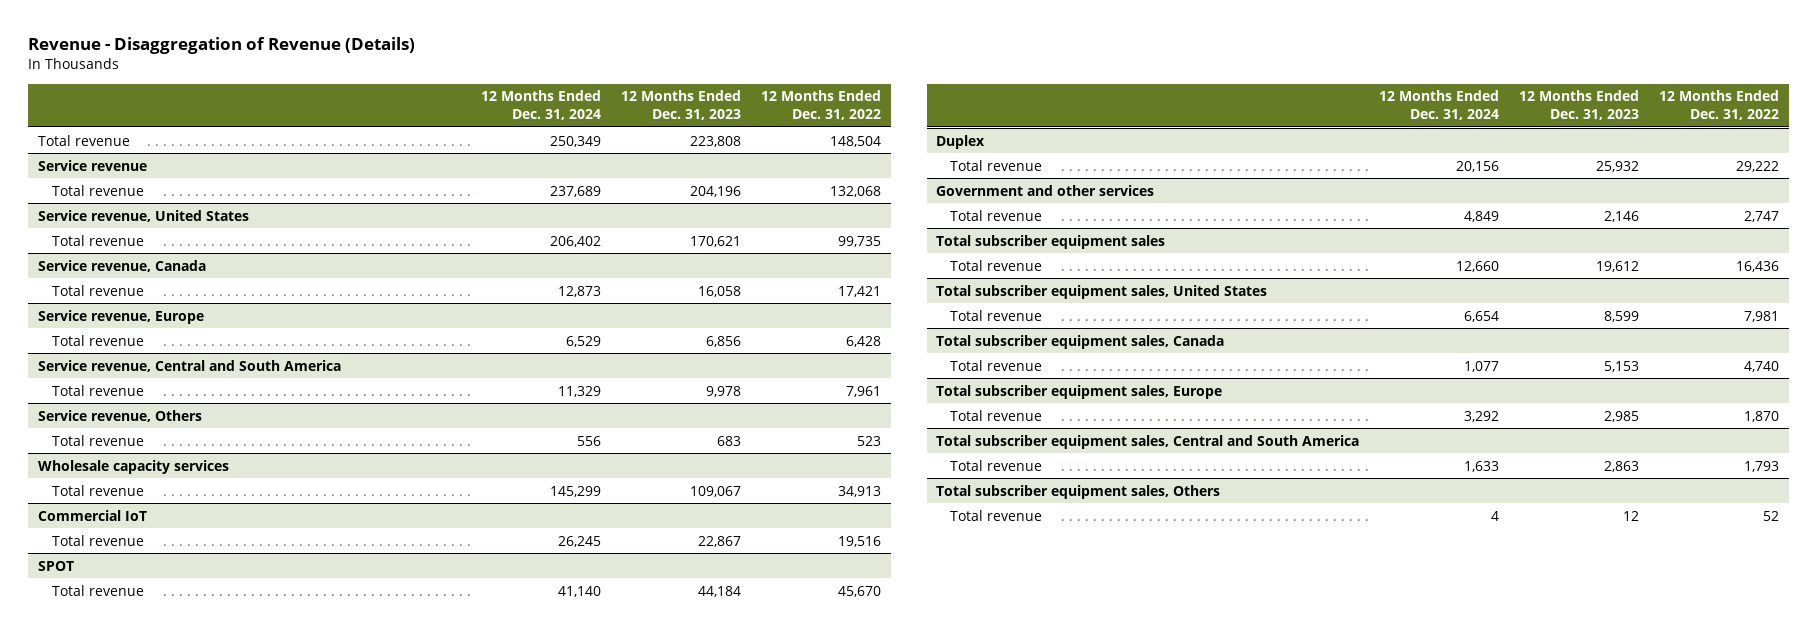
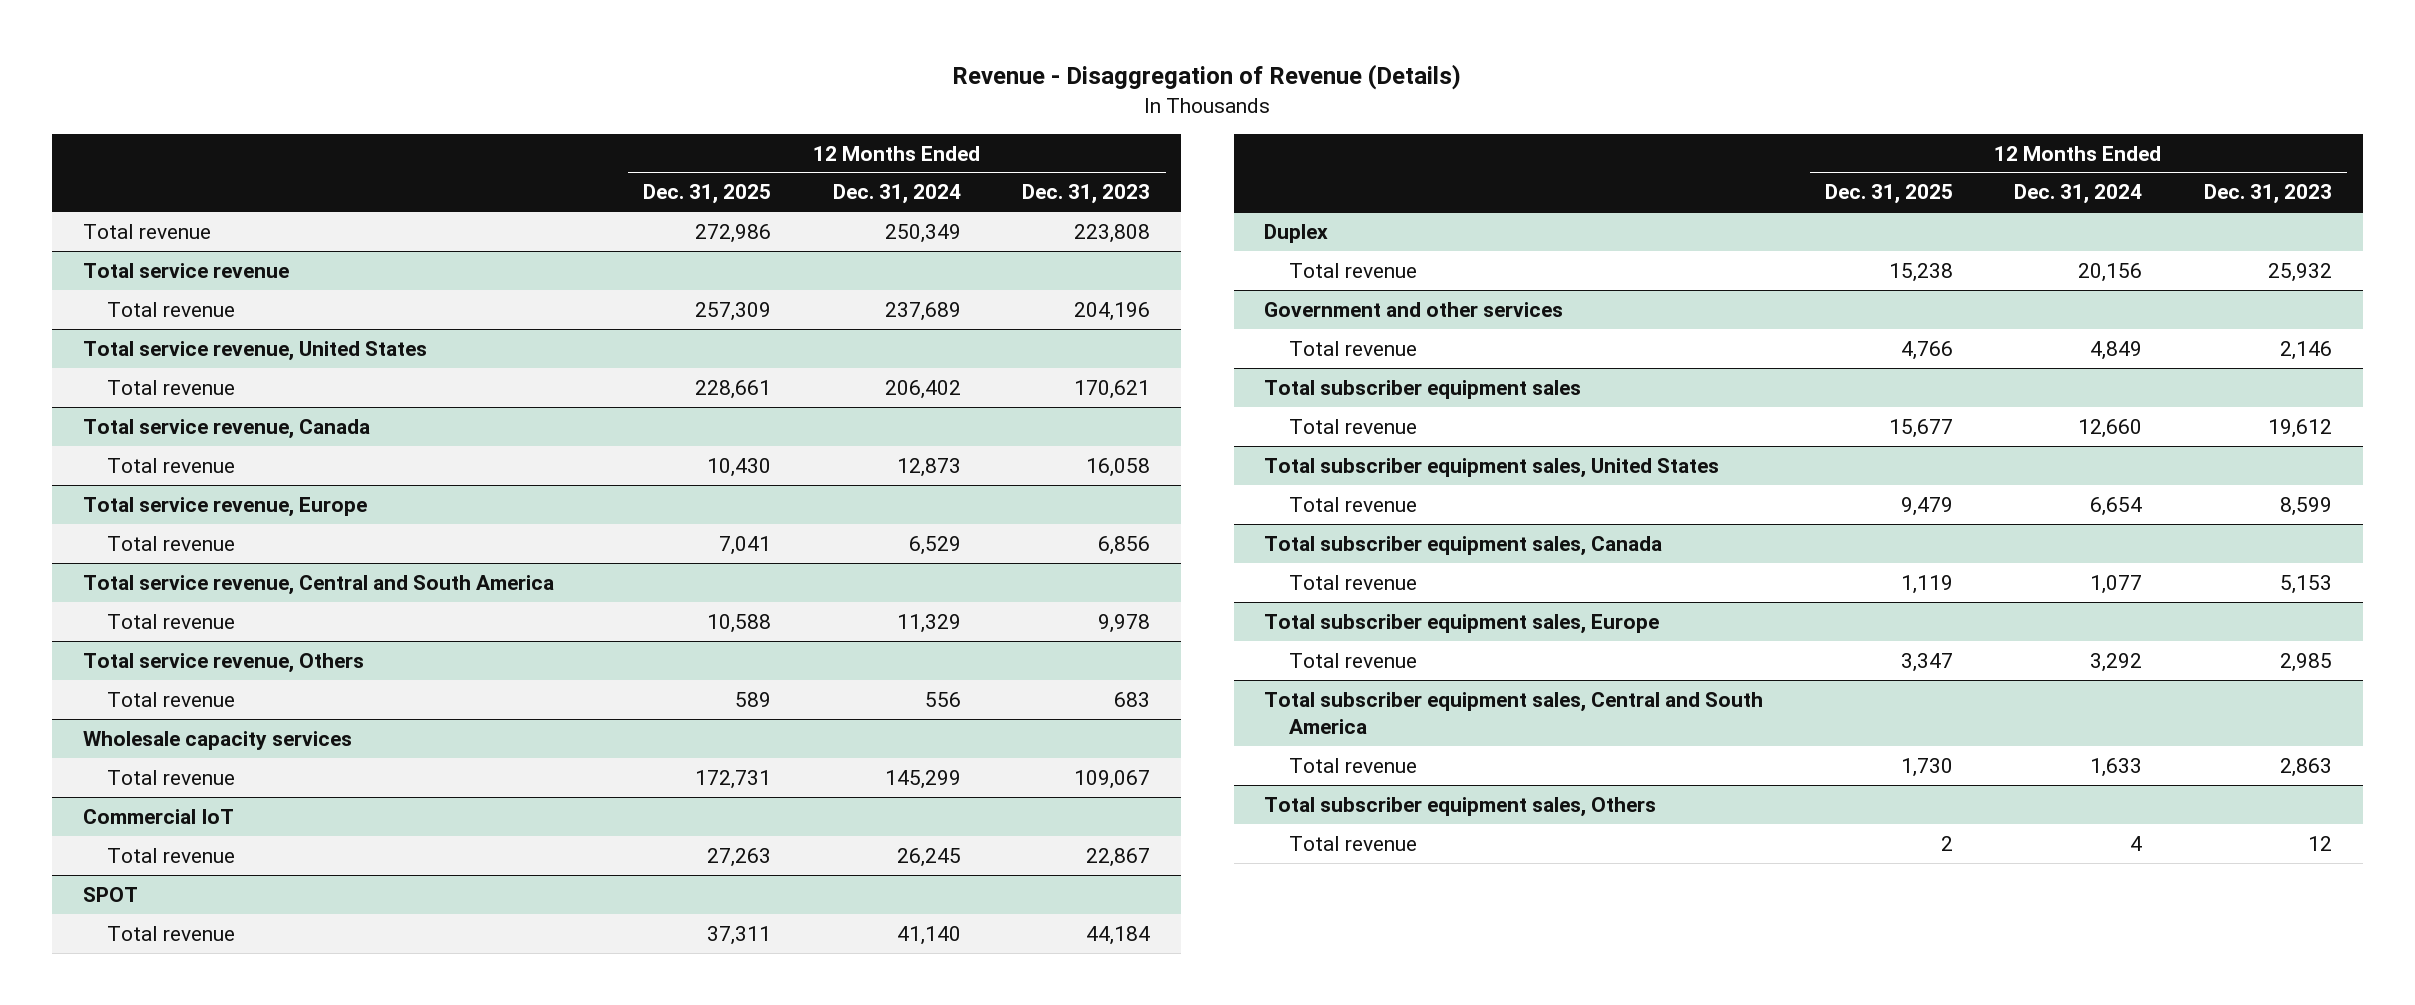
- | 12 Months Ended Dec. 31, 2024 | 12 Months Ended Dec. 31, 2023 | 12 Months Ended Dec. 31, 2022
+ | 12 Months Ended Dec. 31, 2025 | 12 Months Ended Dec. 31, 2024 | 12 Months Ended Dec. 31, 2023
- Service revenue
+ Total service revenue
- Service revenue, United States
+ Total service revenue, United States
- Service revenue, Canada
+ Total service revenue, Canada
- Service revenue, Europe
+ Total service revenue, Europe
- Service revenue, Central and South America
+ Total service revenue, Central and South America
- Service revenue, Others
+ Total service revenue, Others

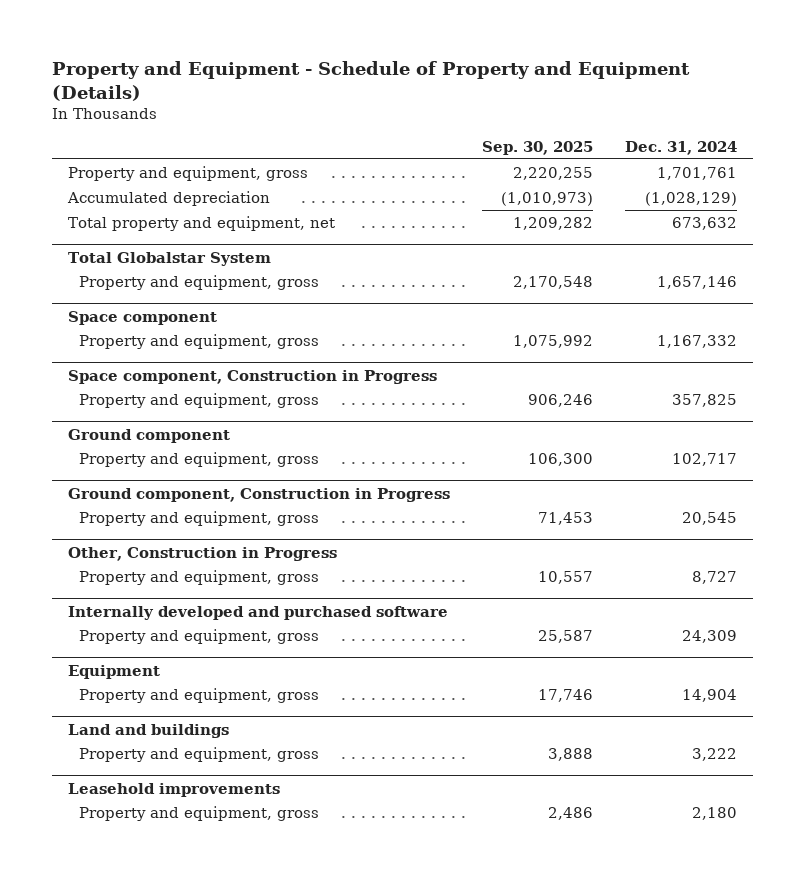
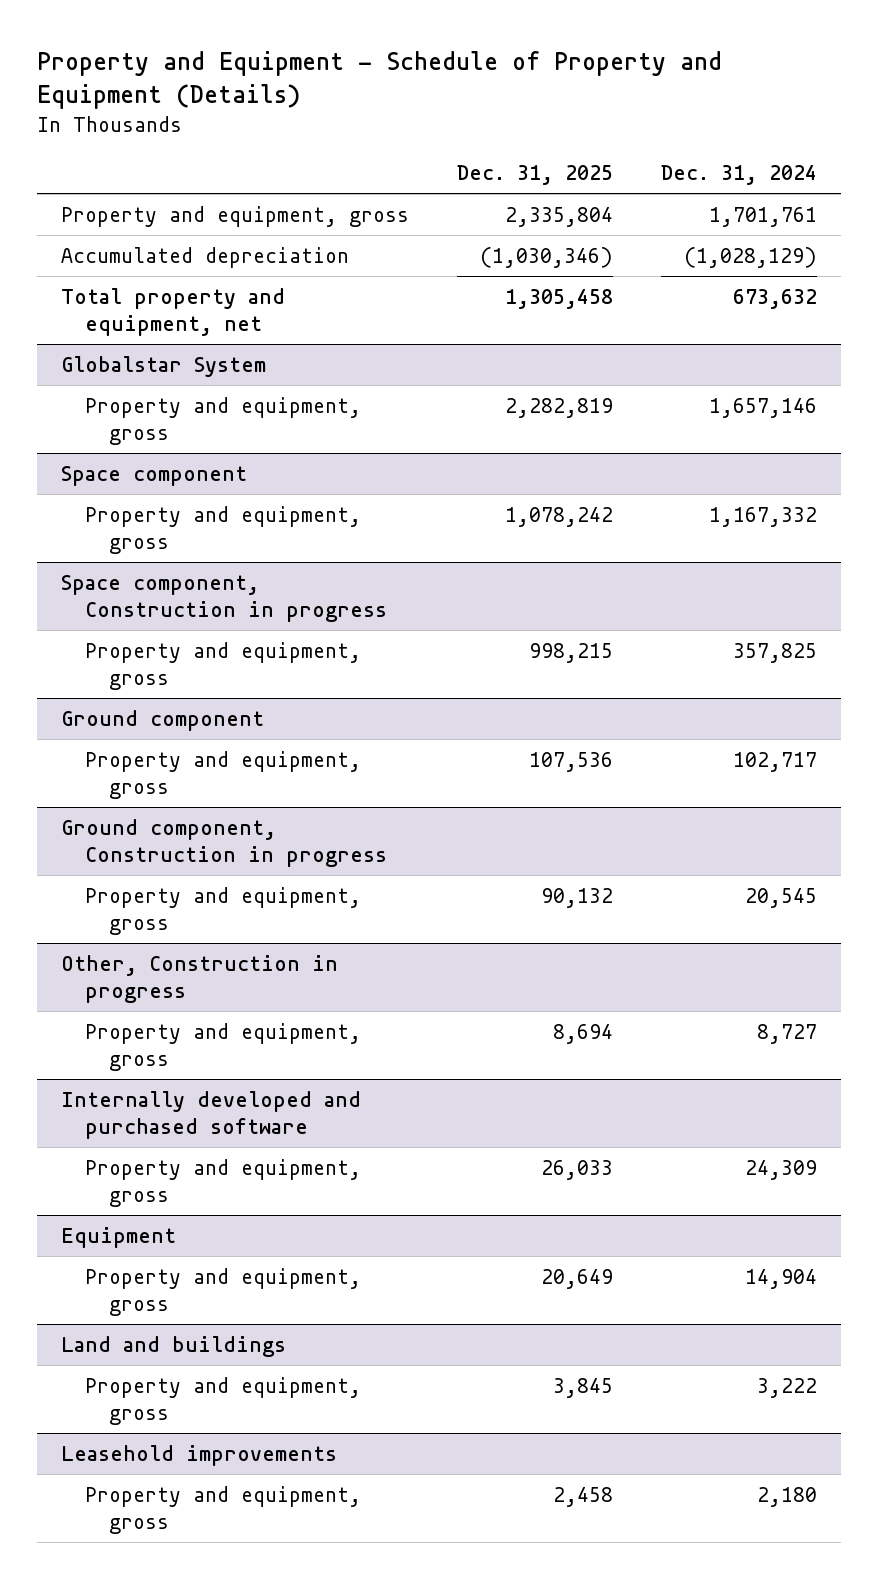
- | Sep. 30, 2025 | Dec. 31, 2024
+ | Dec. 31, 2025 | Dec. 31, 2024
- Total Globalstar System
+ Globalstar System
- Space component, Construction in Progress
+ Space component, Construction in progress
- Ground component, Construction in Progress
+ Ground component, Construction in progress
- Other, Construction in Progress
+ Other, Construction in progress

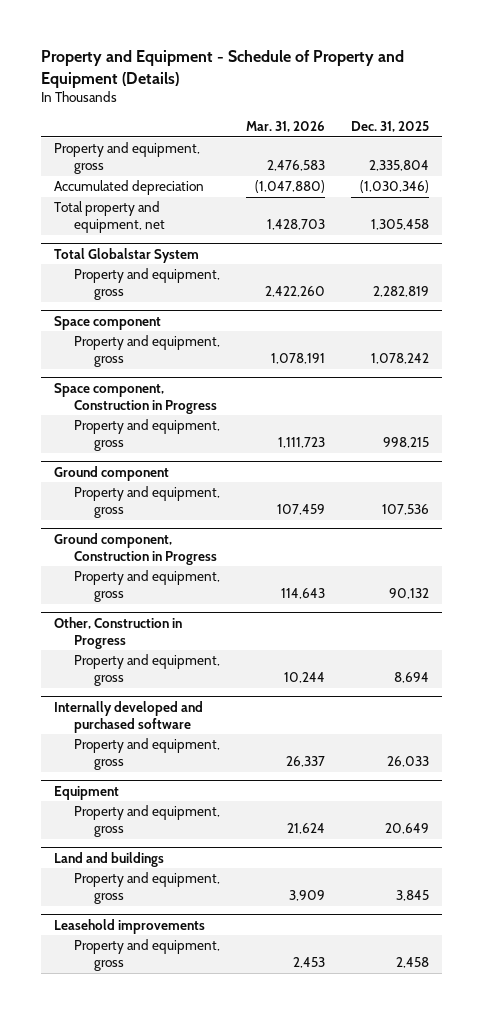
- | Dec. 31, 2025 | Dec. 31, 2024
+ | Mar. 31, 2026 | Dec. 31, 2025
- Globalstar System
+ Total Globalstar System
- Space component, Construction in progress
+ Space component, Construction in Progress
- Ground component, Construction in progress
+ Ground component, Construction in Progress
- Other, Construction in progress
+ Other, Construction in Progress

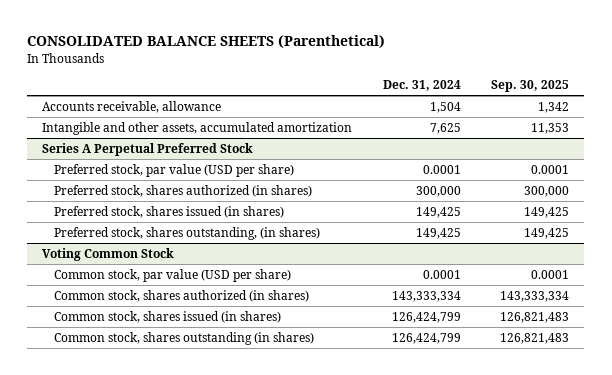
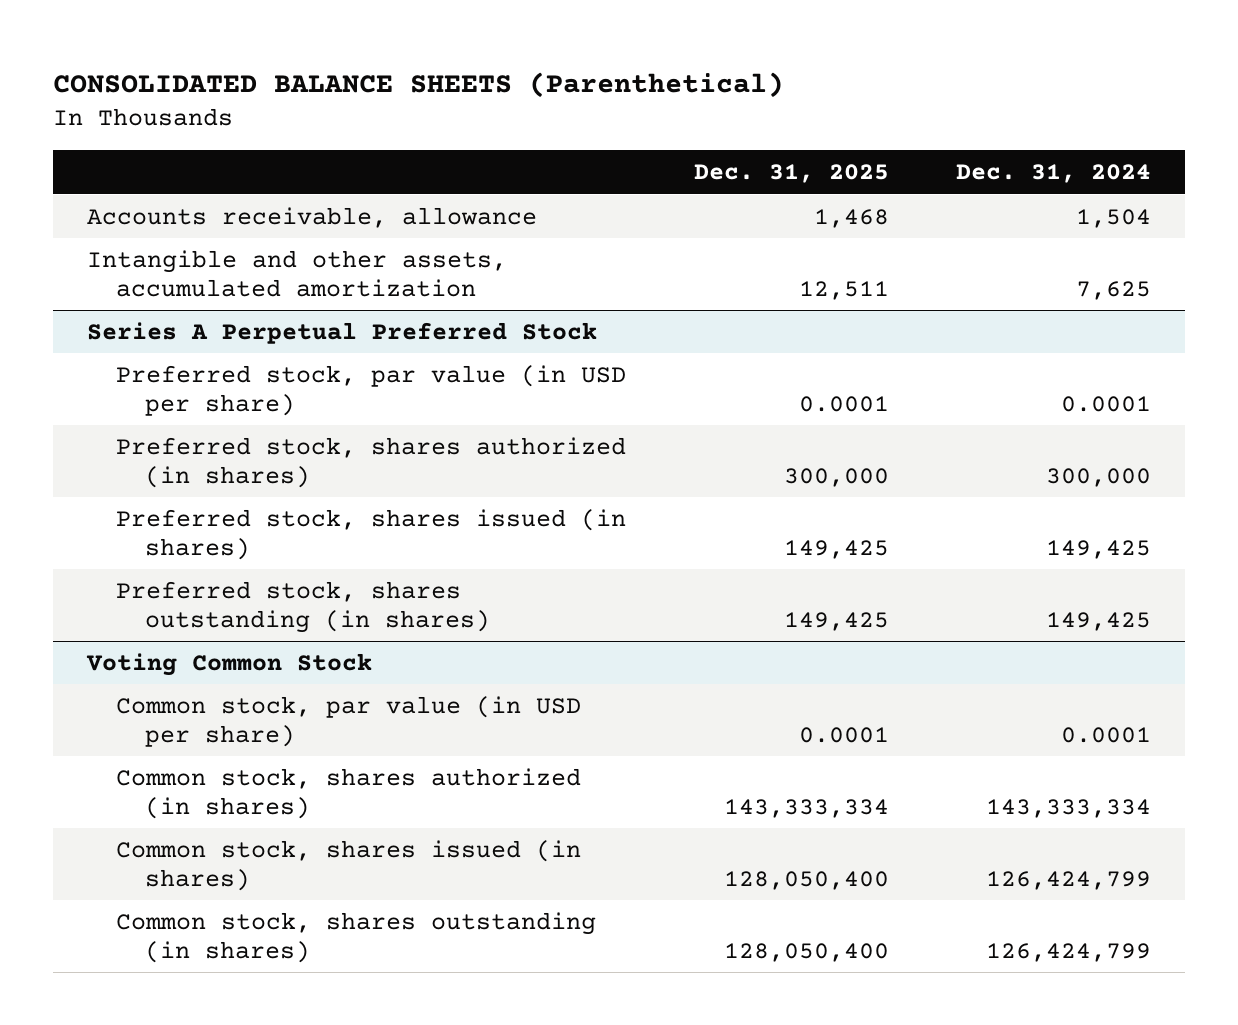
- | Dec. 31, 2024 | Sep. 30, 2025
+ | Dec. 31, 2025 | Dec. 31, 2024
@ Series A Perpetual Preferred Stock
- Preferred stock, par value (USD per share) | 0.0001 | 0.0001
+ Preferred stock, par value (in USD per share) | 0.0001 | 0.0001
- Preferred stock, shares outstanding, (in shares) | 149,425 | 149,425
+ Preferred stock, shares outstanding (in shares) | 149,425 | 149,425
@ Voting Common Stock
- Common stock, par value (USD per share) | 0.0001 | 0.0001
+ Common stock, par value (in USD per share) | 0.0001 | 0.0001

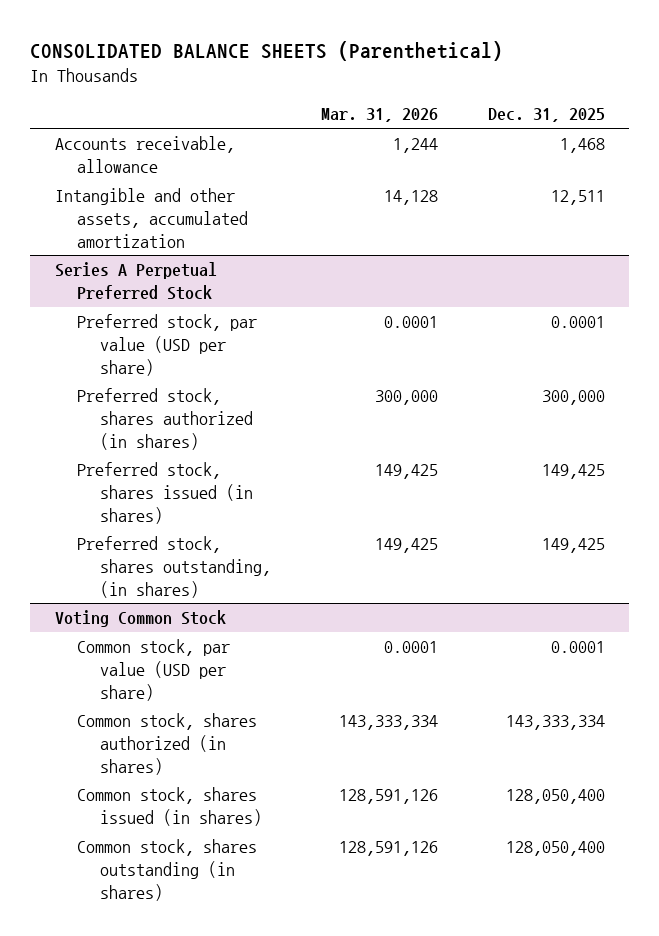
- | Dec. 31, 2025 | Dec. 31, 2024
+ | Mar. 31, 2026 | Dec. 31, 2025
@ Series A Perpetual Preferred Stock
- Preferred stock, par value (in USD per share) | 0.0001 | 0.0001
+ Preferred stock, par value (USD per share) | 0.0001 | 0.0001
- Preferred stock, shares outstanding (in shares) | 149,425 | 149,425
+ Preferred stock, shares outstanding, (in shares) | 149,425 | 149,425
@ Voting Common Stock
- Common stock, par value (in USD per share) | 0.0001 | 0.0001
+ Common stock, par value (USD per share) | 0.0001 | 0.0001

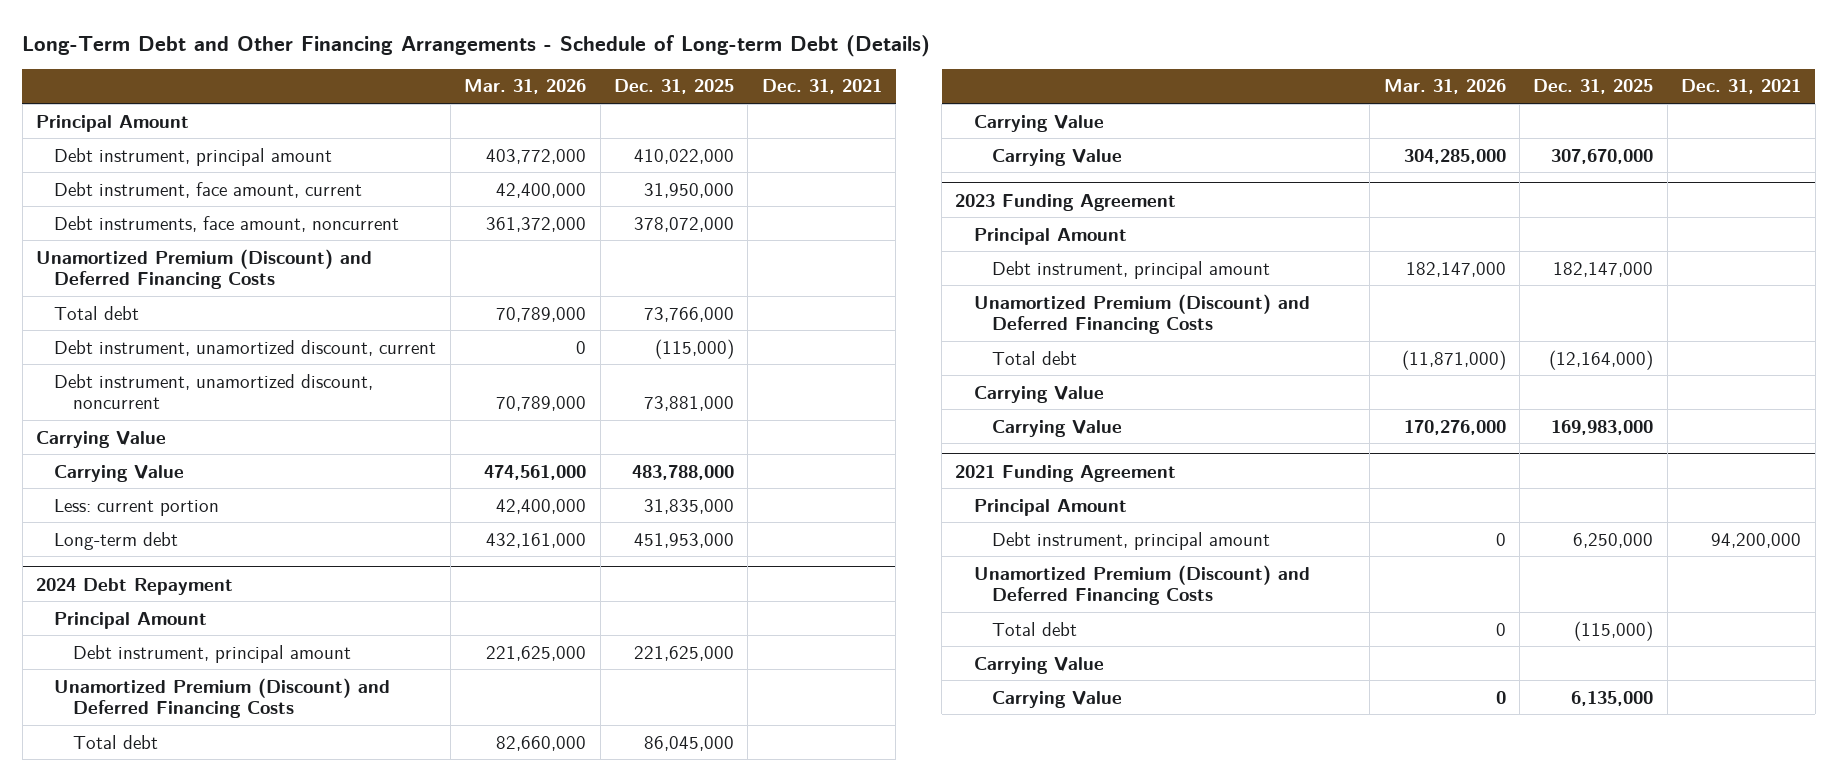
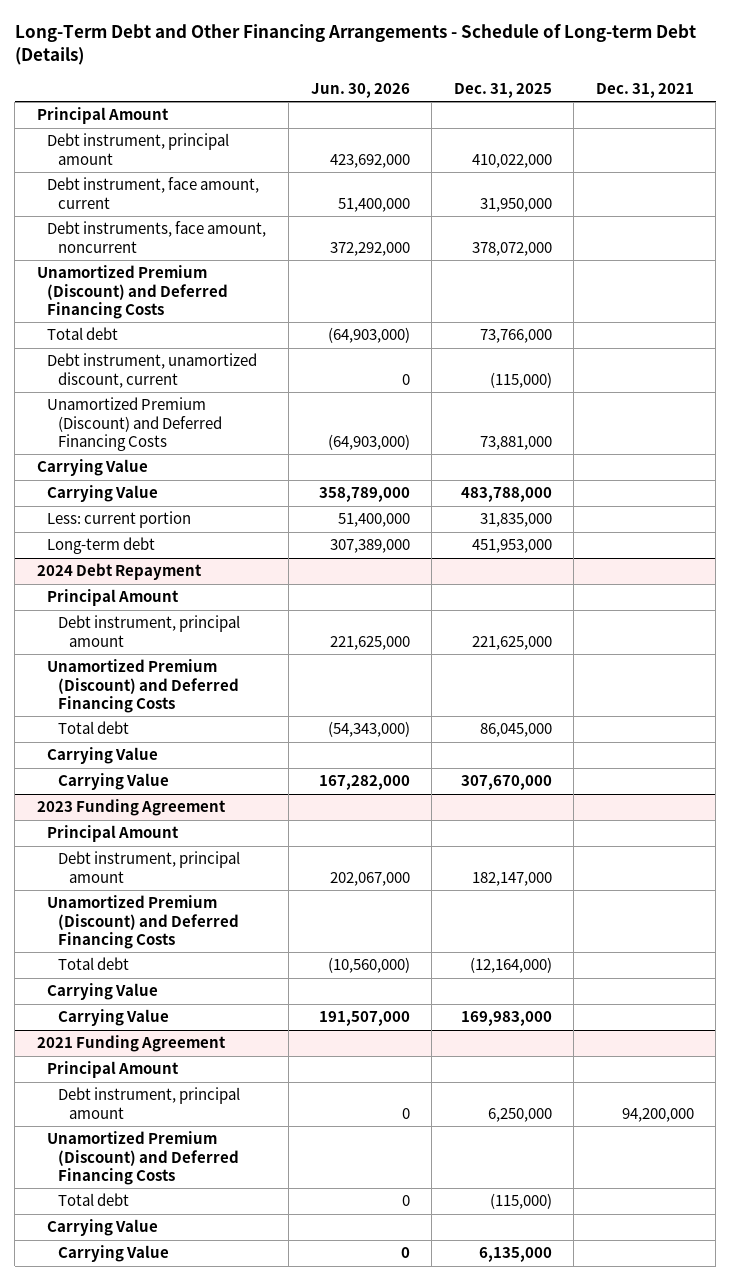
- | Mar. 31, 2026 | Dec. 31, 2025 | Dec. 31, 2021
+ | Jun. 30, 2026 | Dec. 31, 2025 | Dec. 31, 2021
- Debt instrument, unamortized discount, noncurrent | 70,789,000 | 73,881,000 |
+ Unamortized Premium (Discount) and Deferred Financing Costs | (64,903,000) | 73,881,000 |

